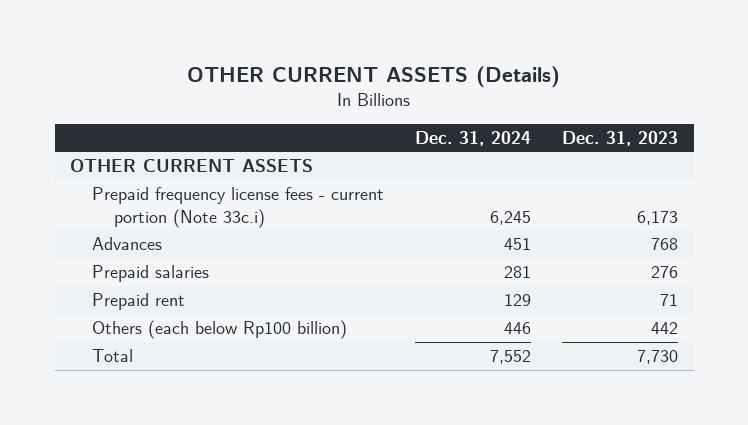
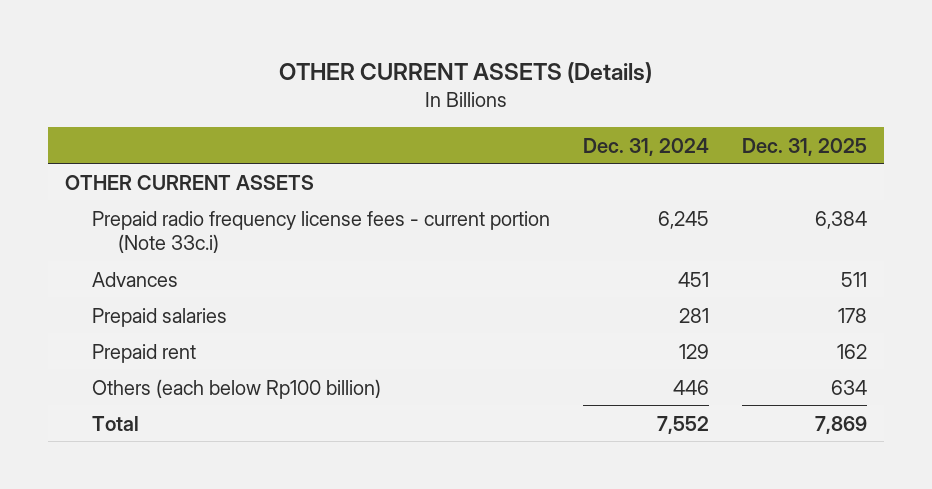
- | Dec. 31, 2024 | Dec. 31, 2023
+ | Dec. 31, 2024 | Dec. 31, 2025
- Prepaid frequency license fees - current portion (Note 33c.i) | 6,245 | 6,173
+ Prepaid radio frequency license fees - current portion (Note 33c.i) | 6,245 | 6,384

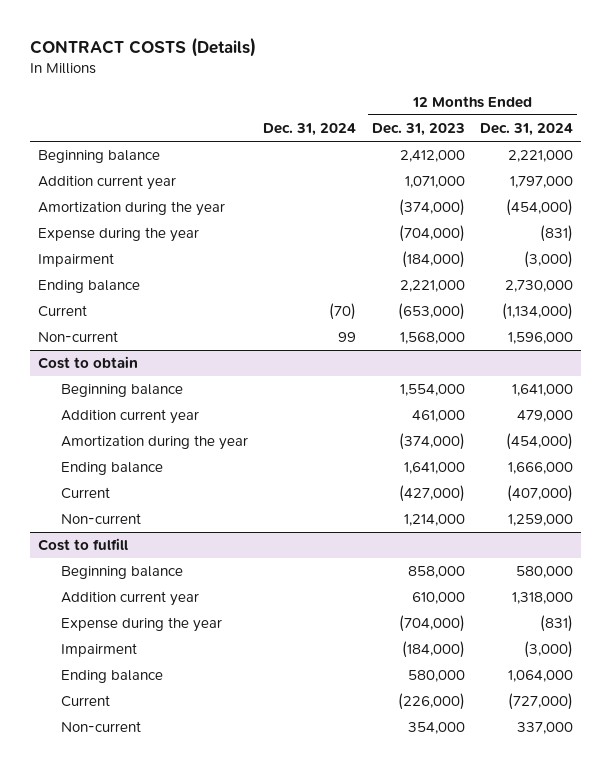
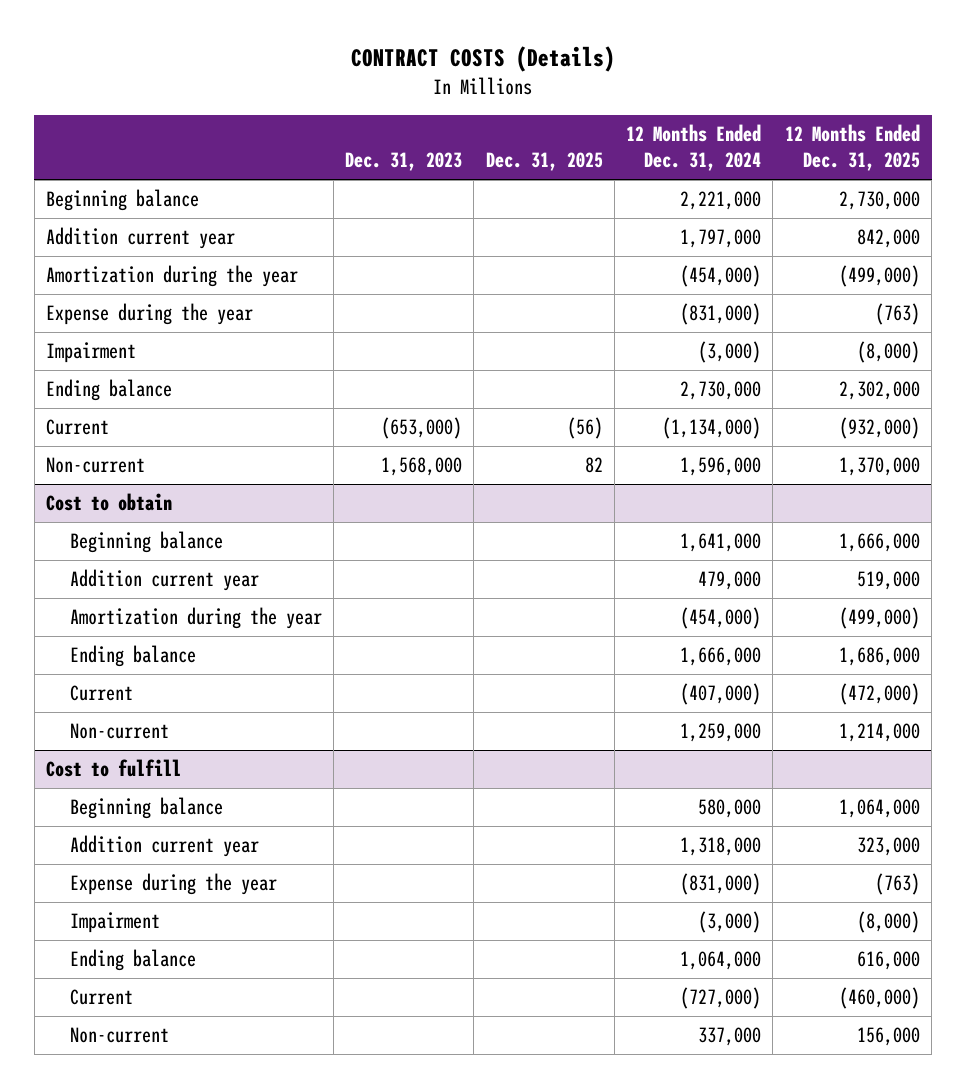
- | Dec. 31, 2024 | 12 Months Ended Dec. 31, 2023 | 12 Months Ended Dec. 31, 2024
+ | Dec. 31, 2023 | Dec. 31, 2025 | 12 Months Ended Dec. 31, 2024 | 12 Months Ended Dec. 31, 2025
- Expense during the year | | (704,000) | (831)
+ Expense during the year | | | (831,000) | (763)
@ Cost to fulfill
- Expense during the year | | (704,000) | (831)
+ Expense during the year | | | (831,000) | (763)

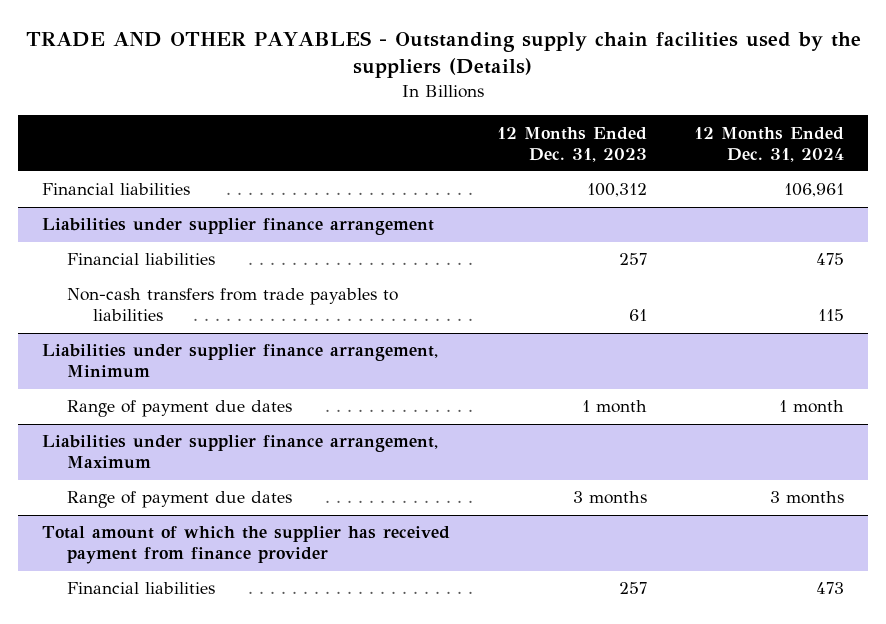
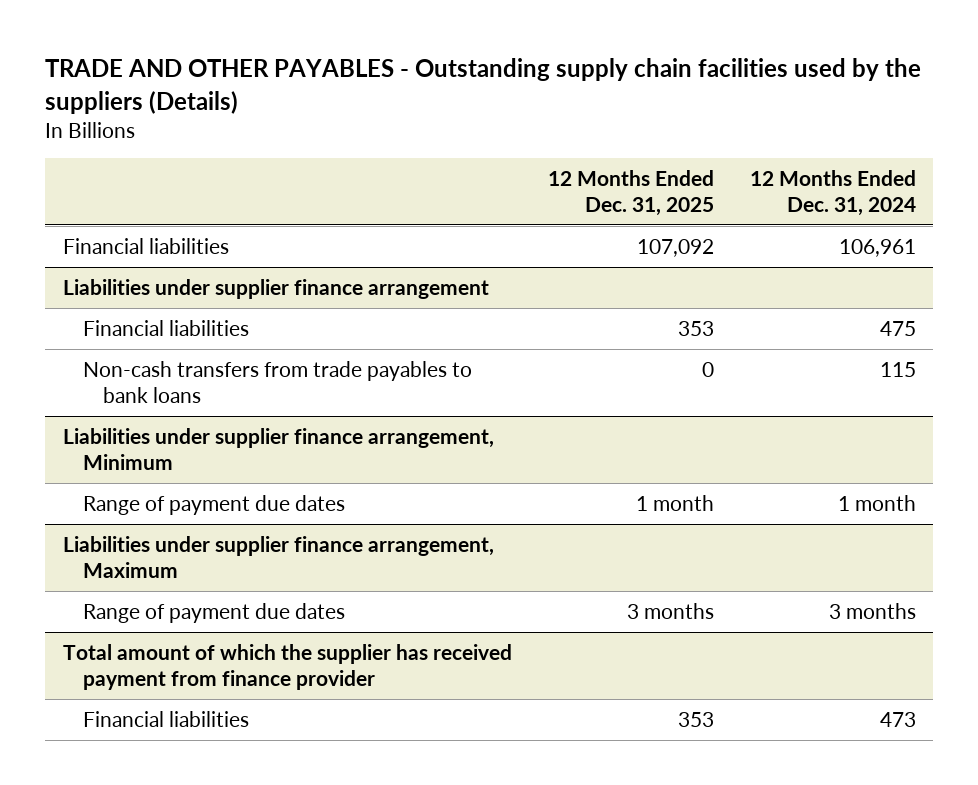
- | 12 Months Ended Dec. 31, 2023 | 12 Months Ended Dec. 31, 2024
+ | 12 Months Ended Dec. 31, 2025 | 12 Months Ended Dec. 31, 2024
@ Liabilities under supplier finance arrangement
- Non-cash transfers from trade payables to liabilities | 61 | 115
+ Non-cash transfers from trade payables to bank loans | 0 | 115

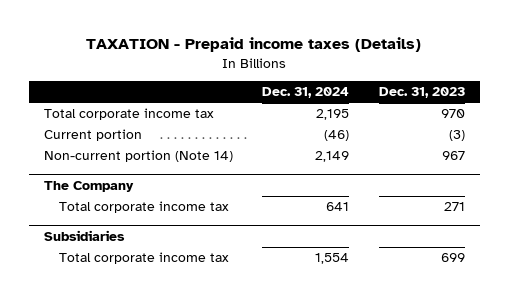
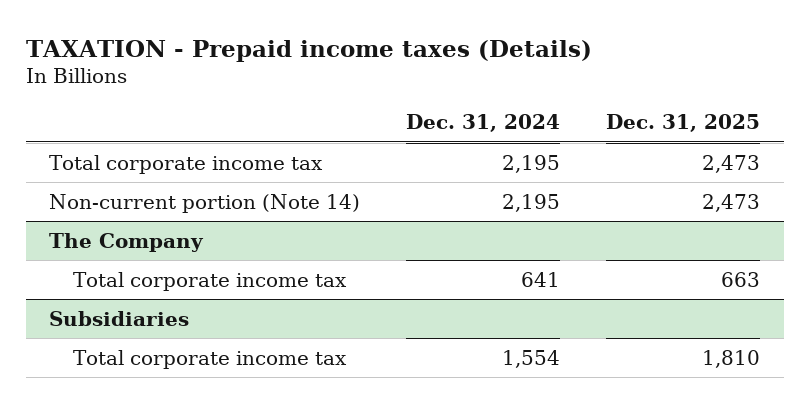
- | Dec. 31, 2024 | Dec. 31, 2023
+ | Dec. 31, 2024 | Dec. 31, 2025
- Current portion | (46) | (3)
- Non-current portion (Note 14) | 2,149 | 967
+ Non-current portion (Note 14) | 2,195 | 2,473

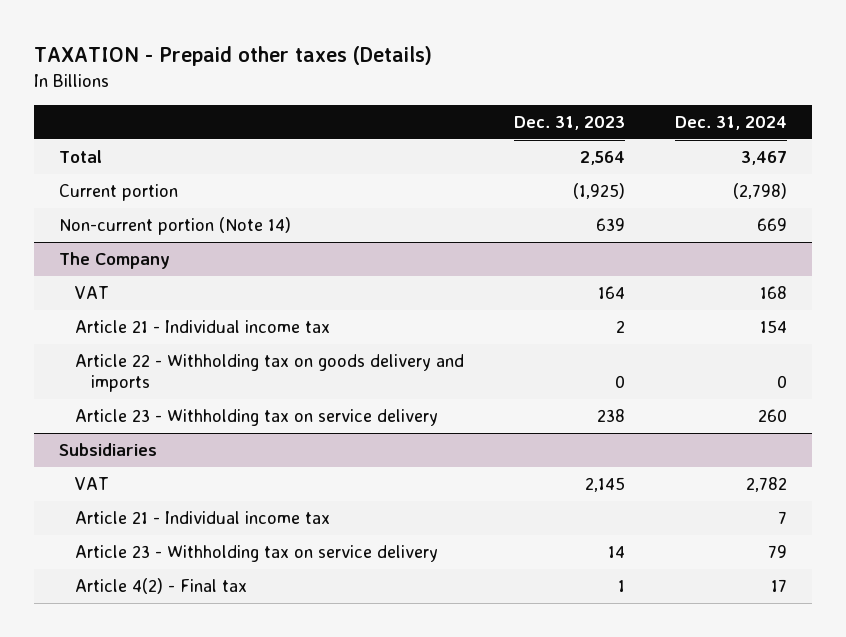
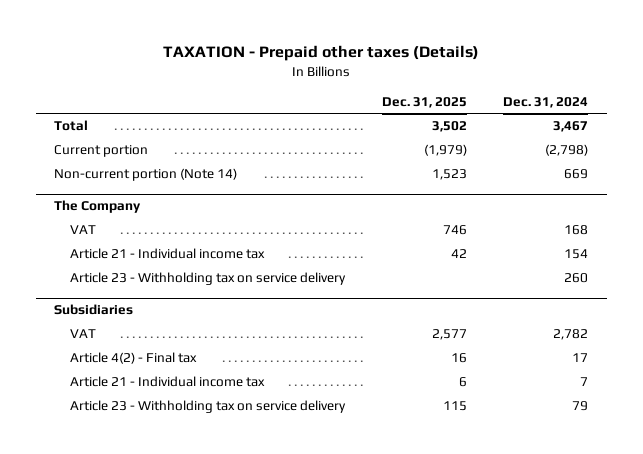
- | Dec. 31, 2023 | Dec. 31, 2024
+ | Dec. 31, 2025 | Dec. 31, 2024
@ The Company
- Article 22 - Withholding tax on goods delivery and imports | 0 | 0
@ Subsidiaries
moved up: Article 4(2) - Final tax | 16 | 17

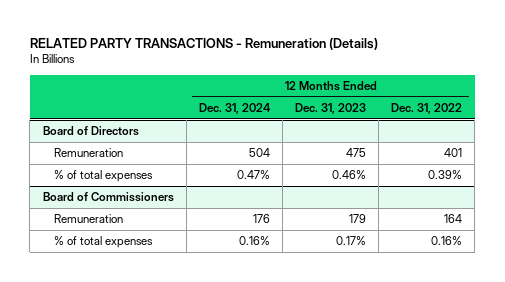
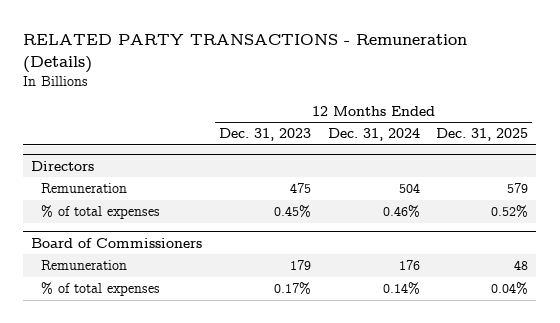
- | 12 Months Ended Dec. 31, 2024 | 12 Months Ended Dec. 31, 2023 | 12 Months Ended Dec. 31, 2022
+ | 12 Months Ended Dec. 31, 2023 | 12 Months Ended Dec. 31, 2024 | 12 Months Ended Dec. 31, 2025
- Board of Directors
+ Directors
- % of total expenses | 0.47% | 0.46% | 0.39%
+ % of total expenses | 0.45% | 0.46% | 0.52%
@ Board of Commissioners
- % of total expenses | 0.16% | 0.17% | 0.16%
+ % of total expenses | 0.17% | 0.14% | 0.04%

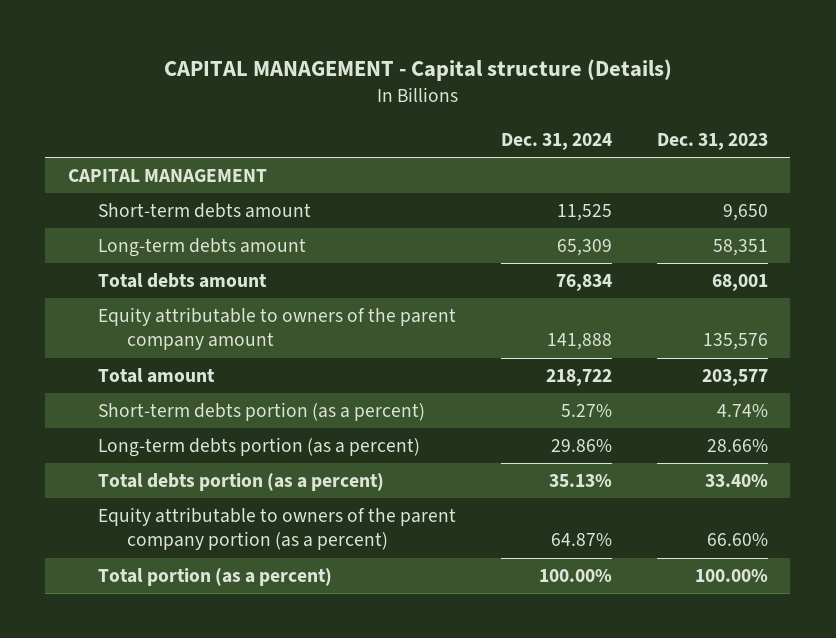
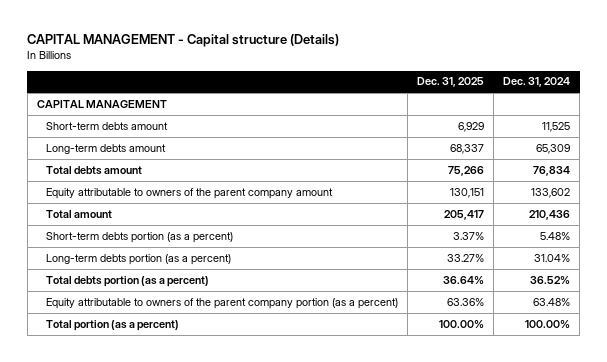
- | Dec. 31, 2024 | Dec. 31, 2023
+ | Dec. 31, 2025 | Dec. 31, 2024
- Equity attributable to owners of the parent company amount | 141,888 | 135,576
- Total amount | 218,722 | 203,577
- Short-term debts portion (as a percent) | 5.27% | 4.74%
- Long-term debts portion (as a percent) | 29.86% | 28.66%
- Total debts portion (as a percent) | 35.13% | 33.40%
- Equity attributable to owners of the parent company portion (as a percent) | 64.87% | 66.60%
+ Equity attributable to owners of the parent company amount | 130,151 | 133,602
+ Total amount | 205,417 | 210,436
+ Short-term debts portion (as a percent) | 3.37% | 5.48%
+ Long-term debts portion (as a percent) | 33.27% | 31.04%
+ Total debts portion (as a percent) | 36.64% | 36.52%
+ Equity attributable to owners of the parent company portion (as a percent) | 63.36% | 63.48%

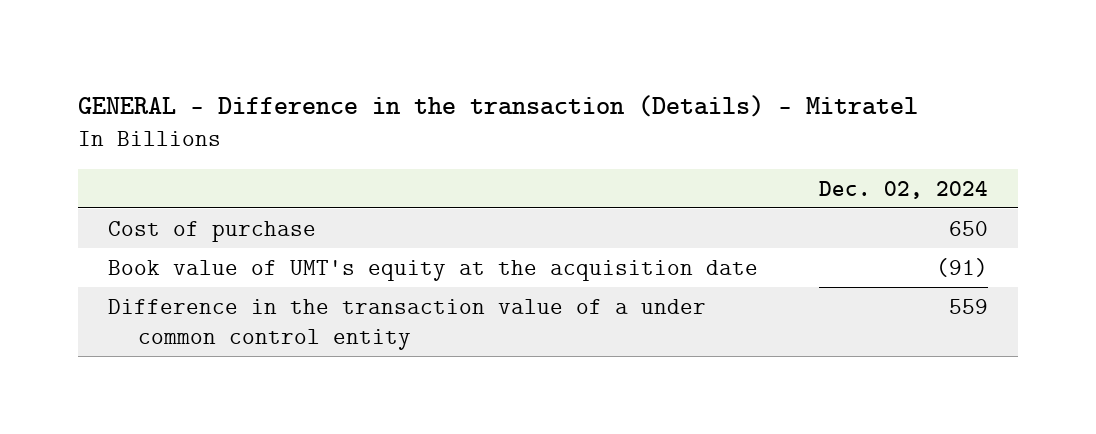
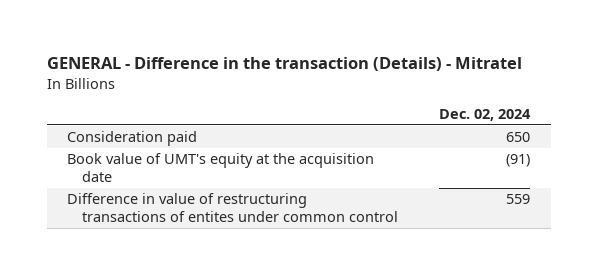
- Cost of purchase | 650
+ Consideration paid | 650
- Difference in the transaction value of a under common control entity | 559
+ Difference in value of restructuring transactions of entites under common control | 559

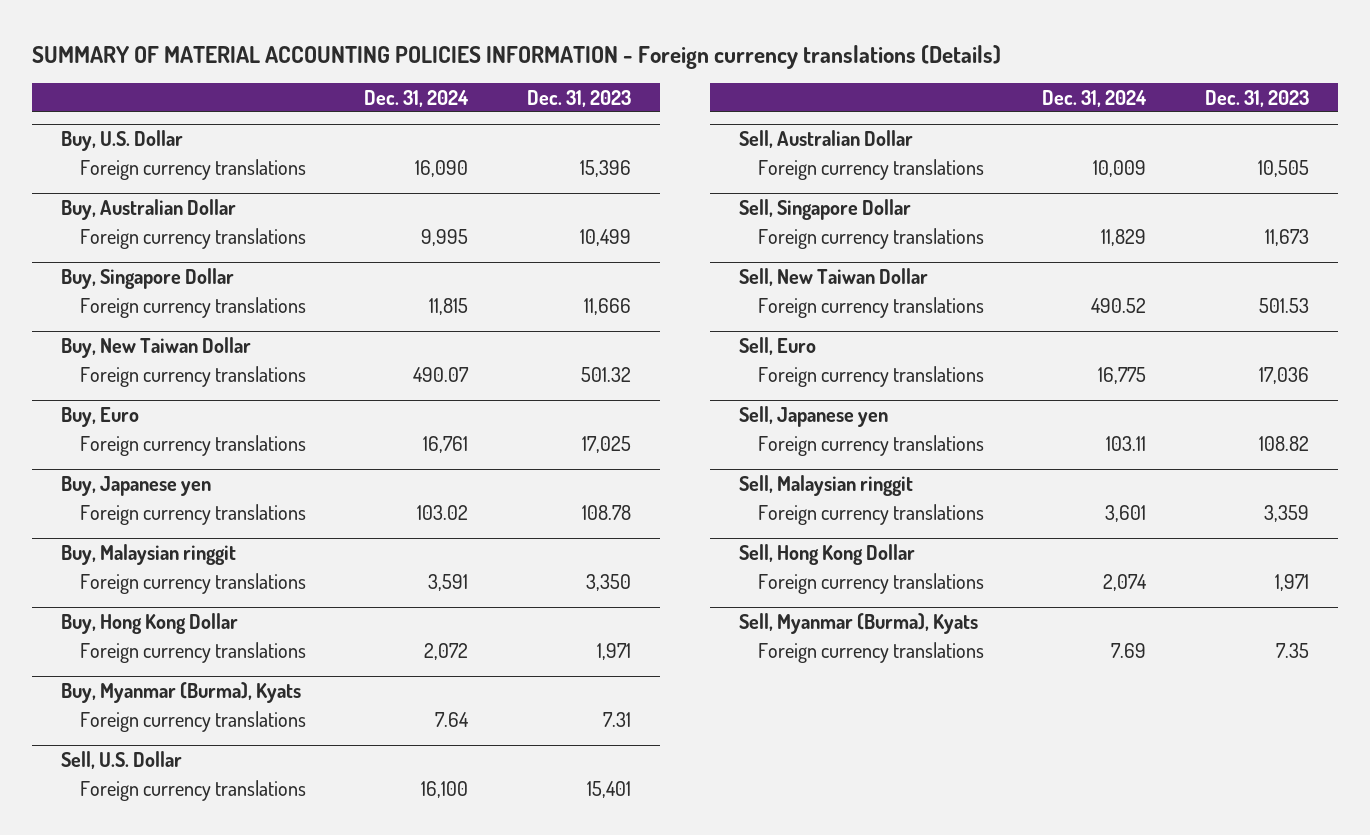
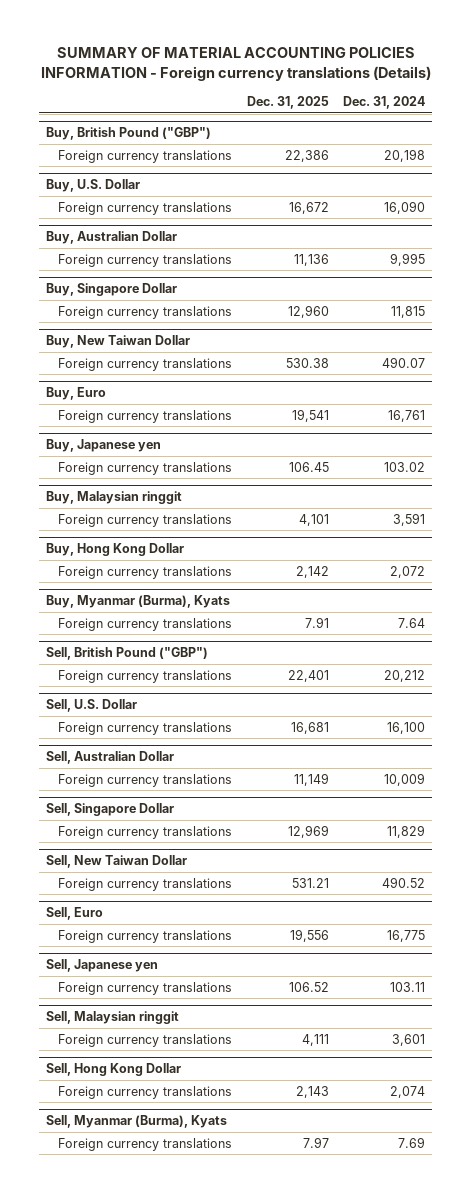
- | Dec. 31, 2024 | Dec. 31, 2023
+ | Dec. 31, 2025 | Dec. 31, 2024
+ Buy, British Pound ("GBP")
+ Foreign currency translations | 22,386 | 20,198
+ Sell, British Pound ("GBP")
+ Foreign currency translations | 22,401 | 20,212

